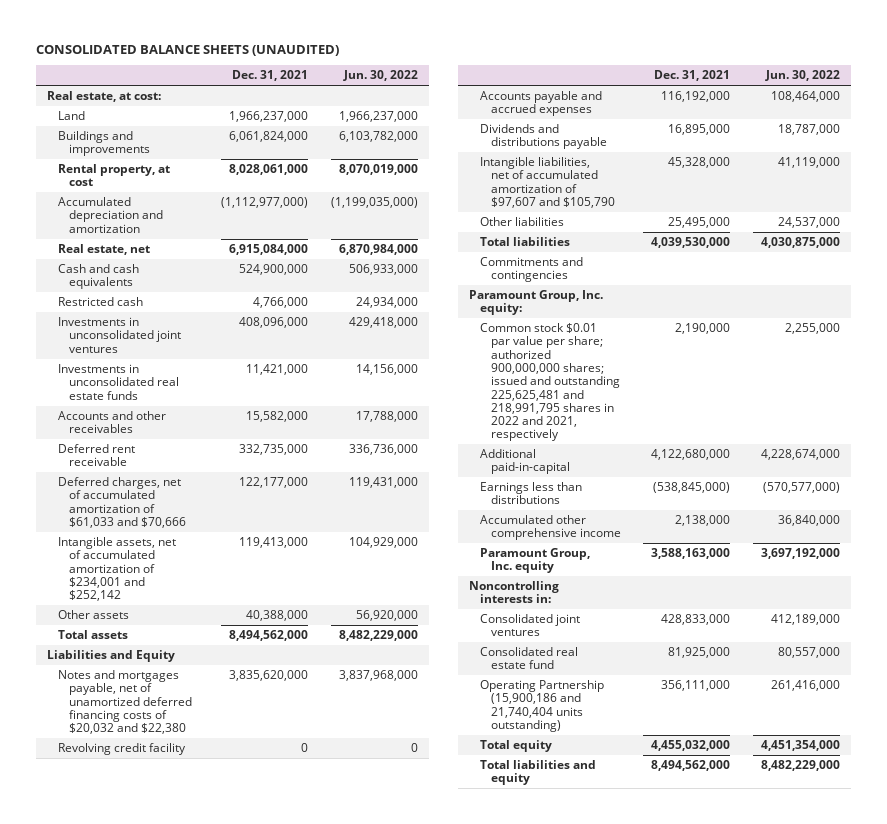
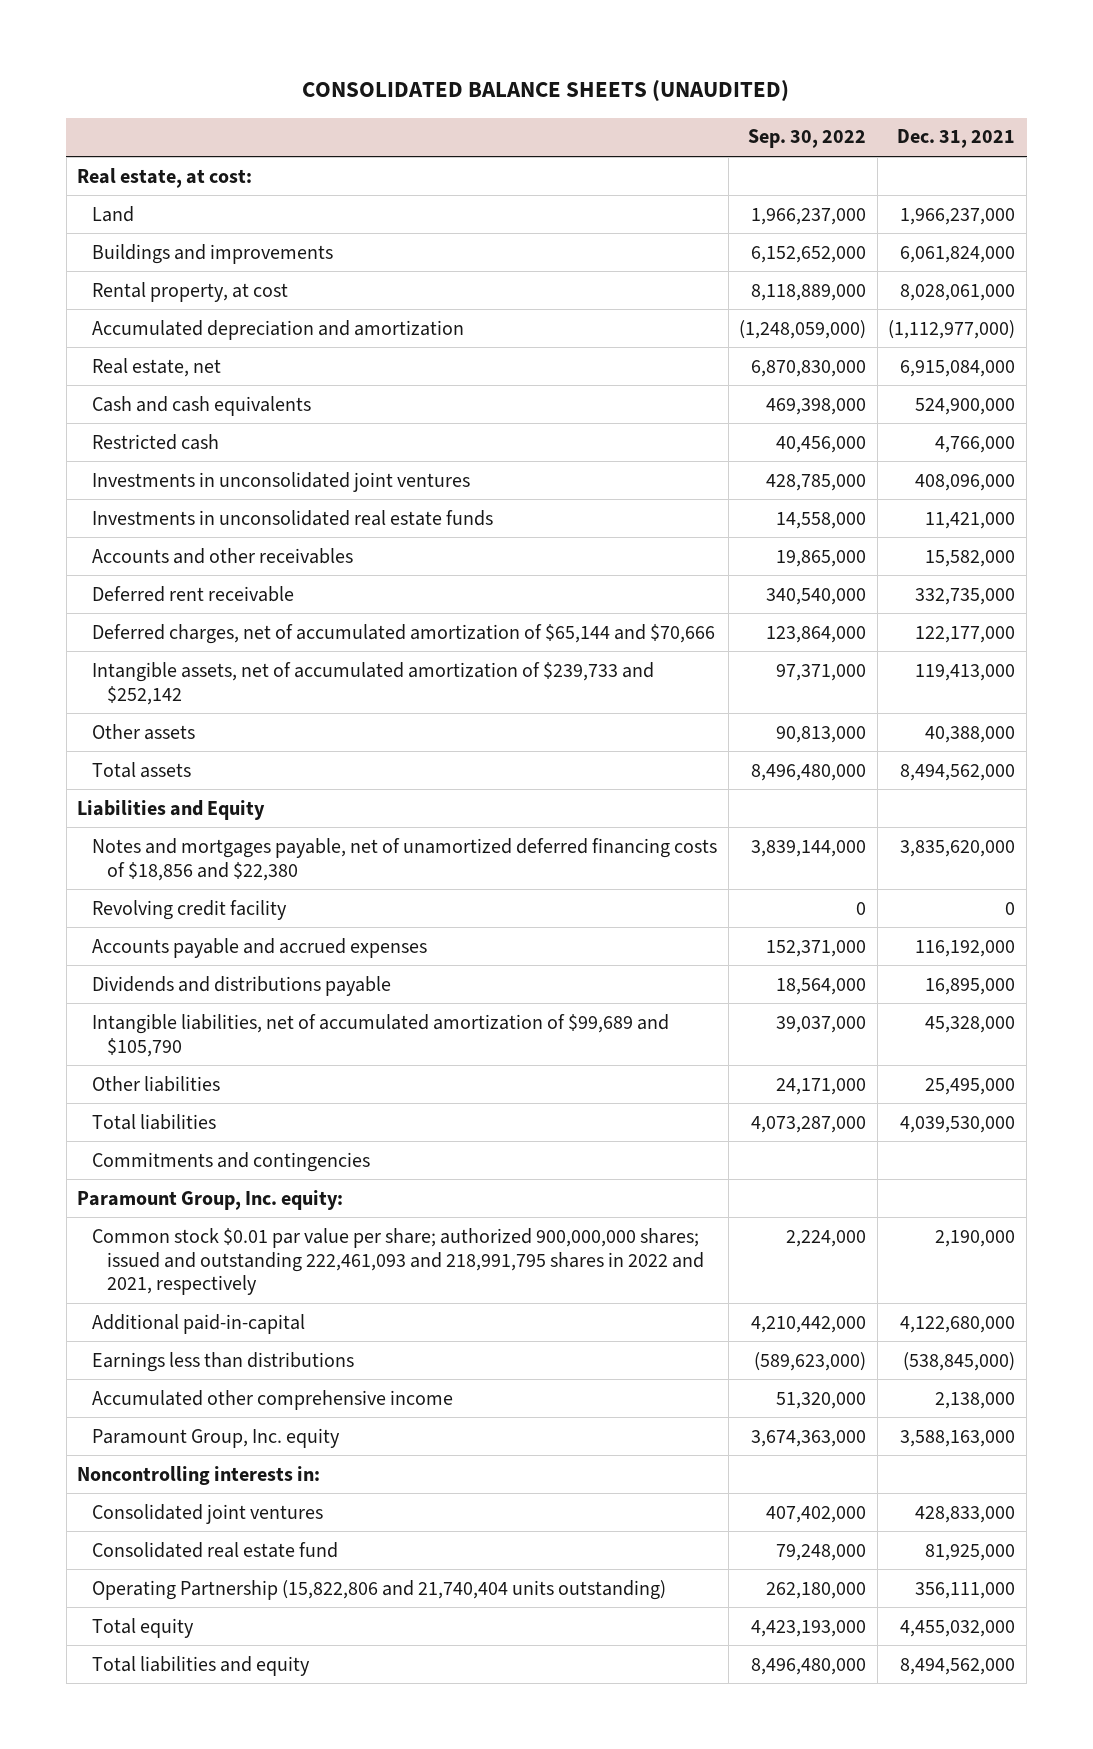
- | Dec. 31, 2021 | Jun. 30, 2022
+ | Sep. 30, 2022 | Dec. 31, 2021
- Deferred charges, net of accumulated amortization of $61,033 and $70,666 | 122,177,000 | 119,431,000
- Intangible assets, net of accumulated amortization of $234,001 and $252,142 | 119,413,000 | 104,929,000
+ Deferred charges, net of accumulated amortization of $65,144 and $70,666 | 123,864,000 | 122,177,000
+ Intangible assets, net of accumulated amortization of $239,733 and $252,142 | 97,371,000 | 119,413,000
- Notes and mortgages payable, net of unamortized deferred financing costs of $20,032 and $22,380 | 3,835,620,000 | 3,837,968,000
+ Notes and mortgages payable, net of unamortized deferred financing costs of $18,856 and $22,380 | 3,839,144,000 | 3,835,620,000
- Intangible liabilities, net of accumulated amortization of $97,607 and $105,790 | 45,328,000 | 41,119,000
+ Intangible liabilities, net of accumulated amortization of $99,689 and $105,790 | 39,037,000 | 45,328,000
- Common stock $0.01 par value per share; authorized 900,000,000 shares; issued and outstanding 225,625,481 and 218,991,795 shares in 2022 and 2021, respectively | 2,190,000 | 2,255,000
+ Common stock $0.01 par value per share; authorized 900,000,000 shares; issued and outstanding 222,461,093 and 218,991,795 shares in 2022 and 2021, respectively | 2,224,000 | 2,190,000
- Operating Partnership (15,900,186 and 21,740,404 units outstanding) | 356,111,000 | 261,416,000
+ Operating Partnership (15,822,806 and 21,740,404 units outstanding) | 262,180,000 | 356,111,000

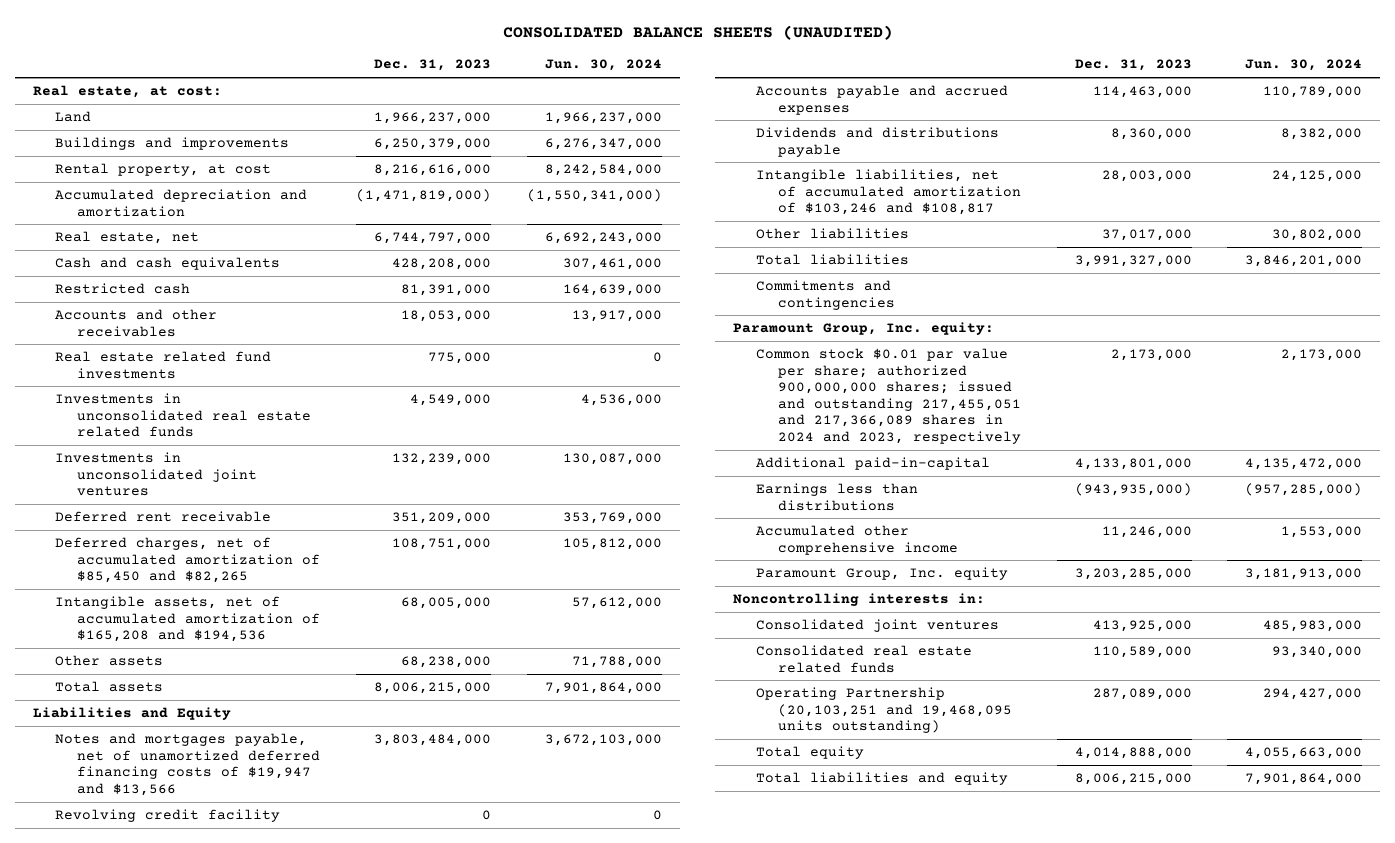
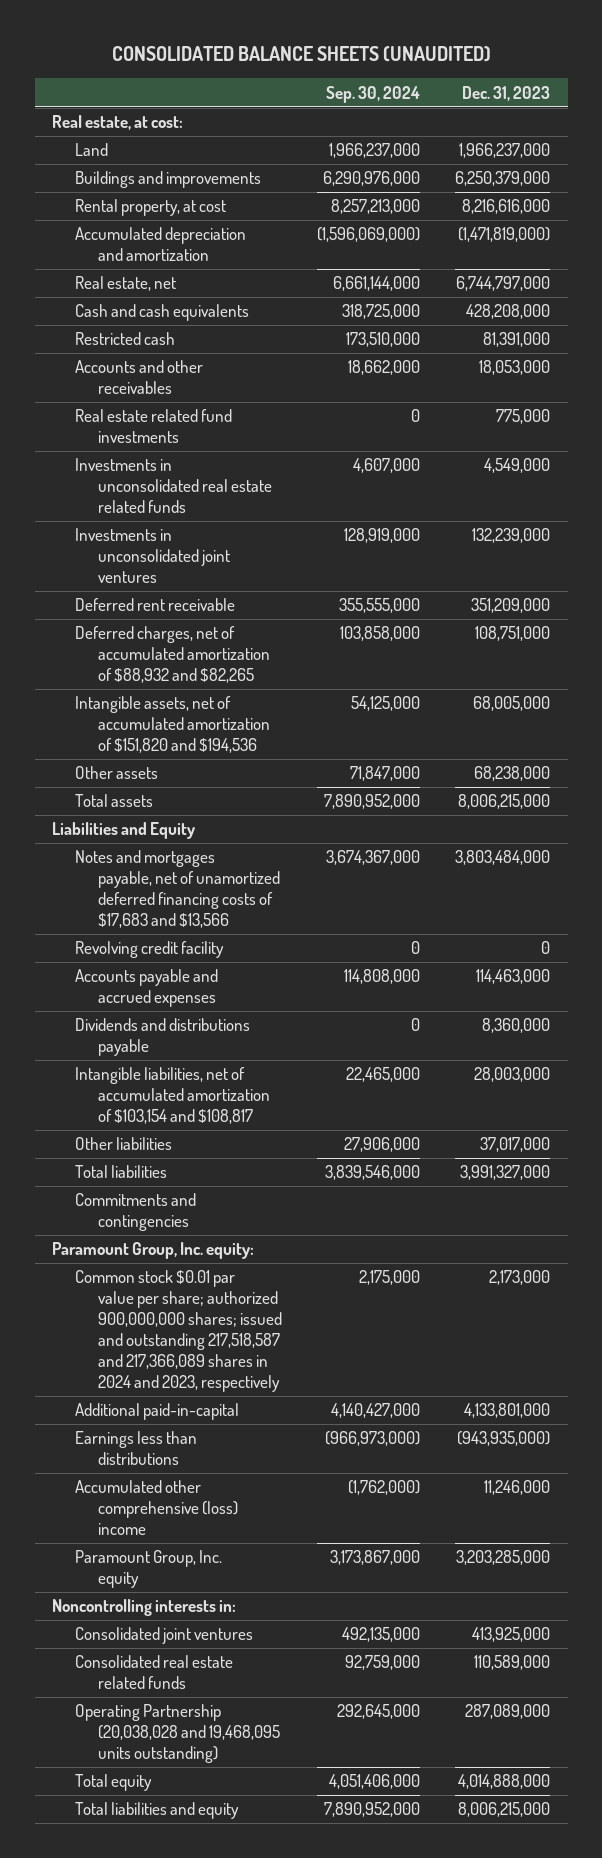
- | Dec. 31, 2023 | Jun. 30, 2024
+ | Sep. 30, 2024 | Dec. 31, 2023
- Deferred charges, net of accumulated amortization of $85,450 and $82,265 | 108,751,000 | 105,812,000
- Intangible assets, net of accumulated amortization of $165,208 and $194,536 | 68,005,000 | 57,612,000
+ Deferred charges, net of accumulated amortization of $88,932 and $82,265 | 103,858,000 | 108,751,000
+ Intangible assets, net of accumulated amortization of $151,820 and $194,536 | 54,125,000 | 68,005,000
- Notes and mortgages payable, net of unamortized deferred financing costs of $19,947 and $13,566 | 3,803,484,000 | 3,672,103,000
+ Notes and mortgages payable, net of unamortized deferred financing costs of $17,683 and $13,566 | 3,674,367,000 | 3,803,484,000
- Intangible liabilities, net of accumulated amortization of $103,246 and $108,817 | 28,003,000 | 24,125,000
+ Intangible liabilities, net of accumulated amortization of $103,154 and $108,817 | 22,465,000 | 28,003,000
- Common stock $0.01 par value per share; authorized 900,000,000 shares; issued and outstanding 217,455,051 and 217,366,089 shares in 2024 and 2023, respectively | 2,173,000 | 2,173,000
+ Common stock $0.01 par value per share; authorized 900,000,000 shares; issued and outstanding 217,518,587 and 217,366,089 shares in 2024 and 2023, respectively | 2,175,000 | 2,173,000
- Accumulated other comprehensive income | 11,246,000 | 1,553,000
+ Accumulated other comprehensive (loss) income | (1,762,000) | 11,246,000
- Operating Partnership (20,103,251 and 19,468,095 units outstanding) | 287,089,000 | 294,427,000
+ Operating Partnership (20,038,028 and 19,468,095 units outstanding) | 292,645,000 | 287,089,000

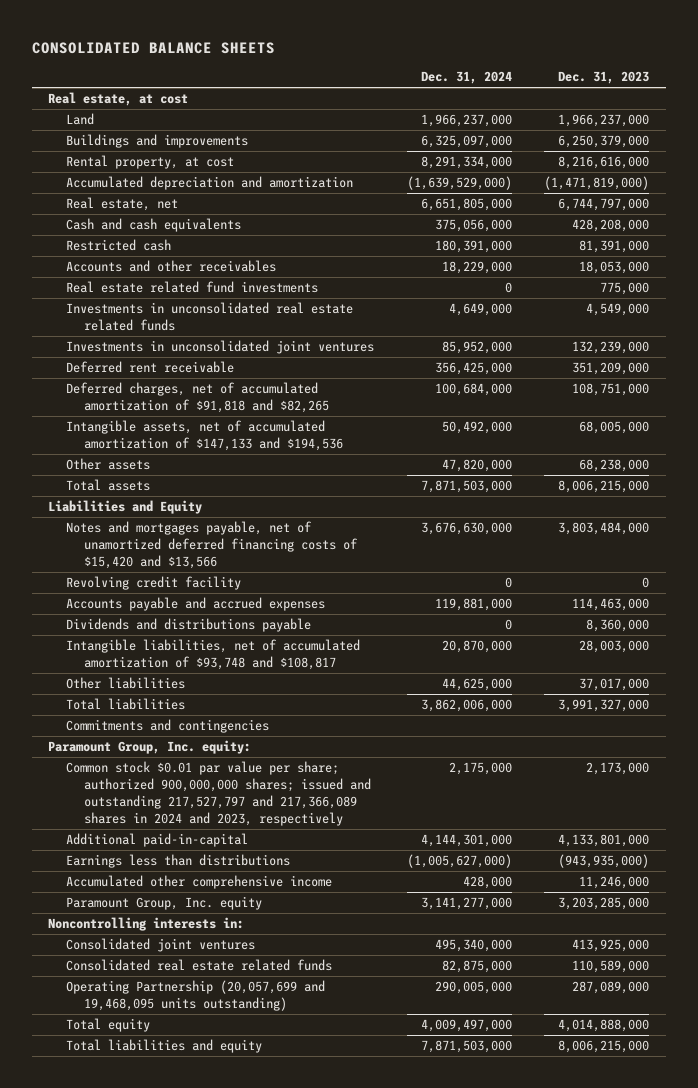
- CONSOLIDATED BALANCE SHEETS (UNAUDITED)
+ CONSOLIDATED BALANCE SHEETS
- | Sep. 30, 2024 | Dec. 31, 2023
+ | Dec. 31, 2024 | Dec. 31, 2023
- Real estate, at cost:
+ Real estate, at cost
- Deferred charges, net of accumulated amortization of $88,932 and $82,265 | 103,858,000 | 108,751,000
- Intangible assets, net of accumulated amortization of $151,820 and $194,536 | 54,125,000 | 68,005,000
+ Deferred charges, net of accumulated amortization of $91,818 and $82,265 | 100,684,000 | 108,751,000
+ Intangible assets, net of accumulated amortization of $147,133 and $194,536 | 50,492,000 | 68,005,000
- Notes and mortgages payable, net of unamortized deferred financing costs of $17,683 and $13,566 | 3,674,367,000 | 3,803,484,000
+ Notes and mortgages payable, net of unamortized deferred financing costs of $15,420 and $13,566 | 3,676,630,000 | 3,803,484,000
- Intangible liabilities, net of accumulated amortization of $103,154 and $108,817 | 22,465,000 | 28,003,000
+ Intangible liabilities, net of accumulated amortization of $93,748 and $108,817 | 20,870,000 | 28,003,000
- Common stock $0.01 par value per share; authorized 900,000,000 shares; issued and outstanding 217,518,587 and 217,366,089 shares in 2024 and 2023, respectively | 2,175,000 | 2,173,000
+ Common stock $0.01 par value per share; authorized 900,000,000 shares; issued and outstanding 217,527,797 and 217,366,089 shares in 2024 and 2023, respectively | 2,175,000 | 2,173,000
- Accumulated other comprehensive (loss) income | (1,762,000) | 11,246,000
+ Accumulated other comprehensive income | 428,000 | 11,246,000
- Operating Partnership (20,038,028 and 19,468,095 units outstanding) | 292,645,000 | 287,089,000
+ Operating Partnership (20,057,699 and 19,468,095 units outstanding) | 290,005,000 | 287,089,000

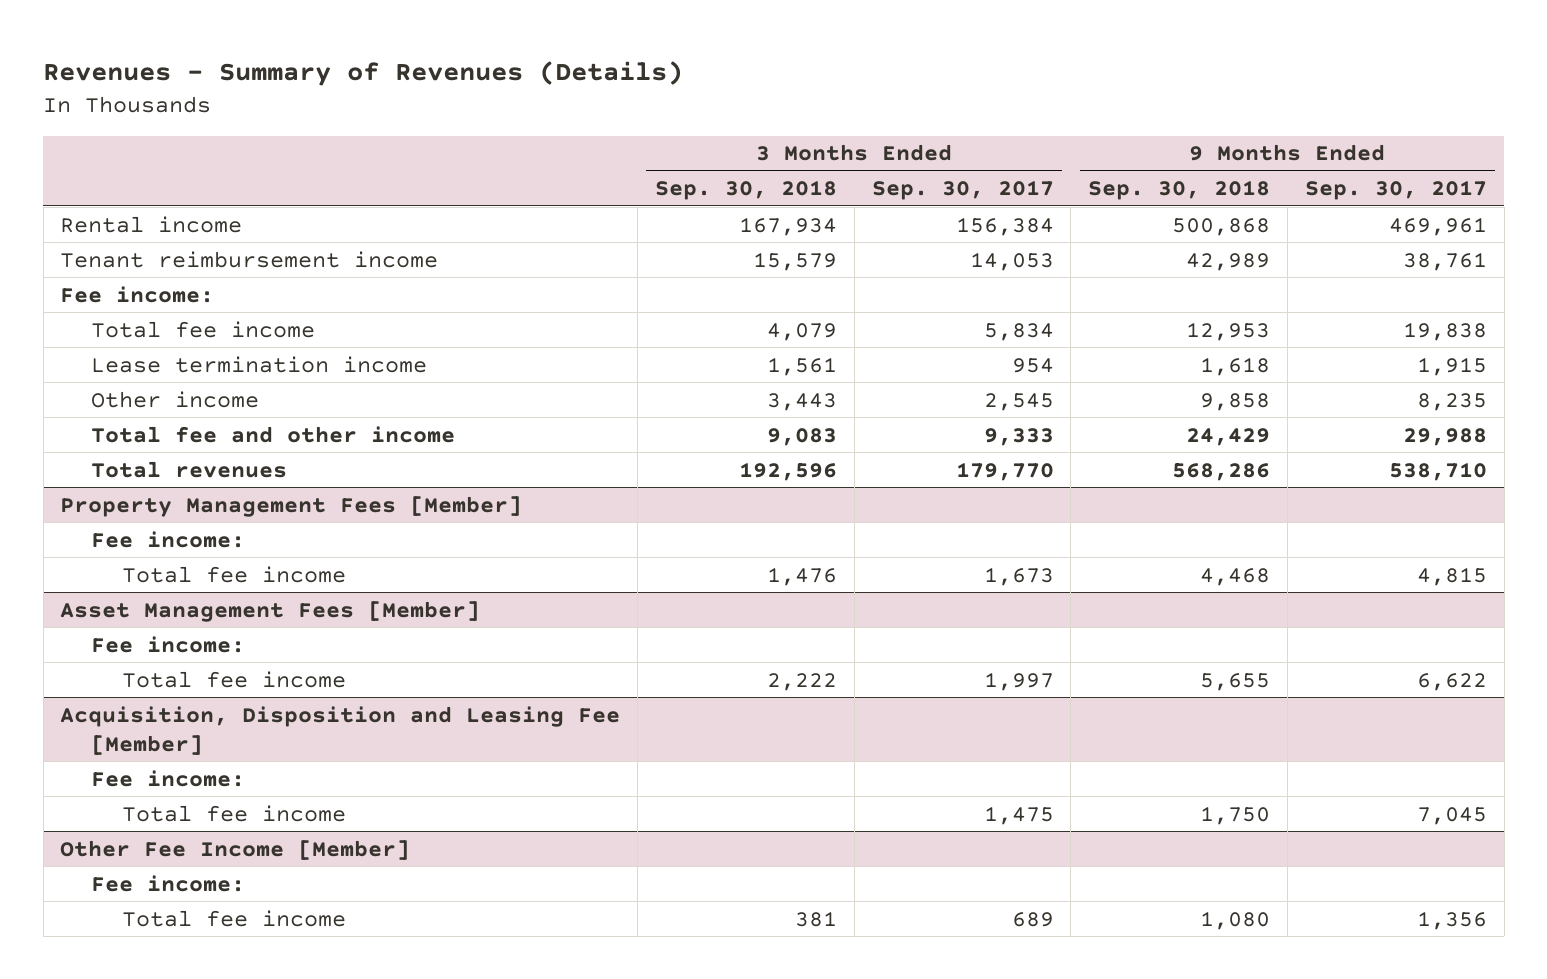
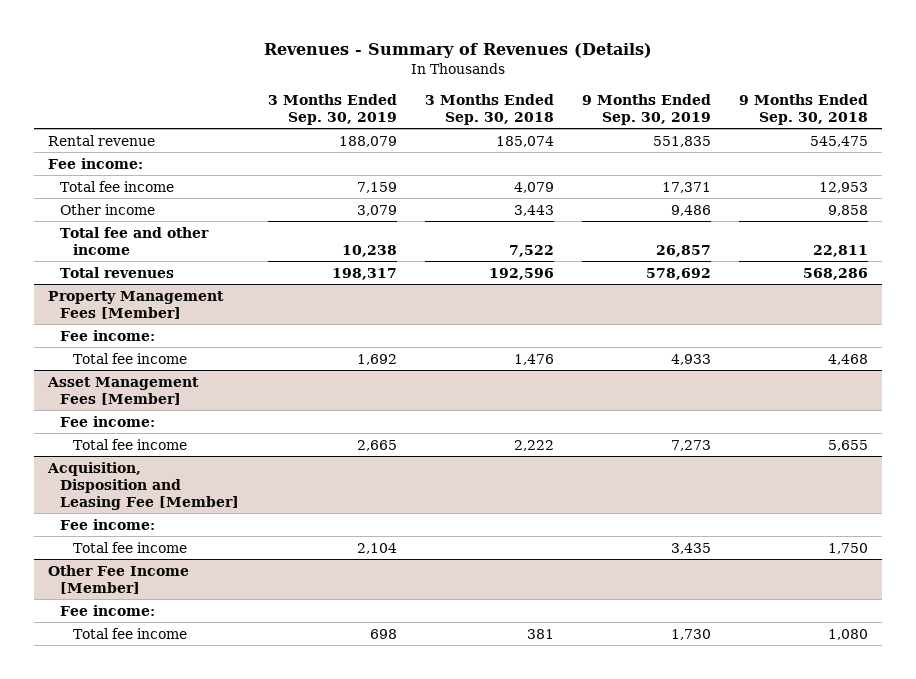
- | 3 Months Ended Sep. 30, 2018 | 3 Months Ended Sep. 30, 2017 | 9 Months Ended Sep. 30, 2018 | 9 Months Ended Sep. 30, 2017
+ | 3 Months Ended Sep. 30, 2019 | 3 Months Ended Sep. 30, 2018 | 9 Months Ended Sep. 30, 2019 | 9 Months Ended Sep. 30, 2018
- Rental income | 167,934 | 156,384 | 500,868 | 469,961
- Tenant reimbursement income | 15,579 | 14,053 | 42,989 | 38,761
+ Rental revenue | 188,079 | 185,074 | 551,835 | 545,475
- Lease termination income | 1,561 | 954 | 1,618 | 1,915
- Total fee and other income | 9,083 | 9,333 | 24,429 | 29,988
+ Total fee and other income | 10,238 | 7,522 | 26,857 | 22,811

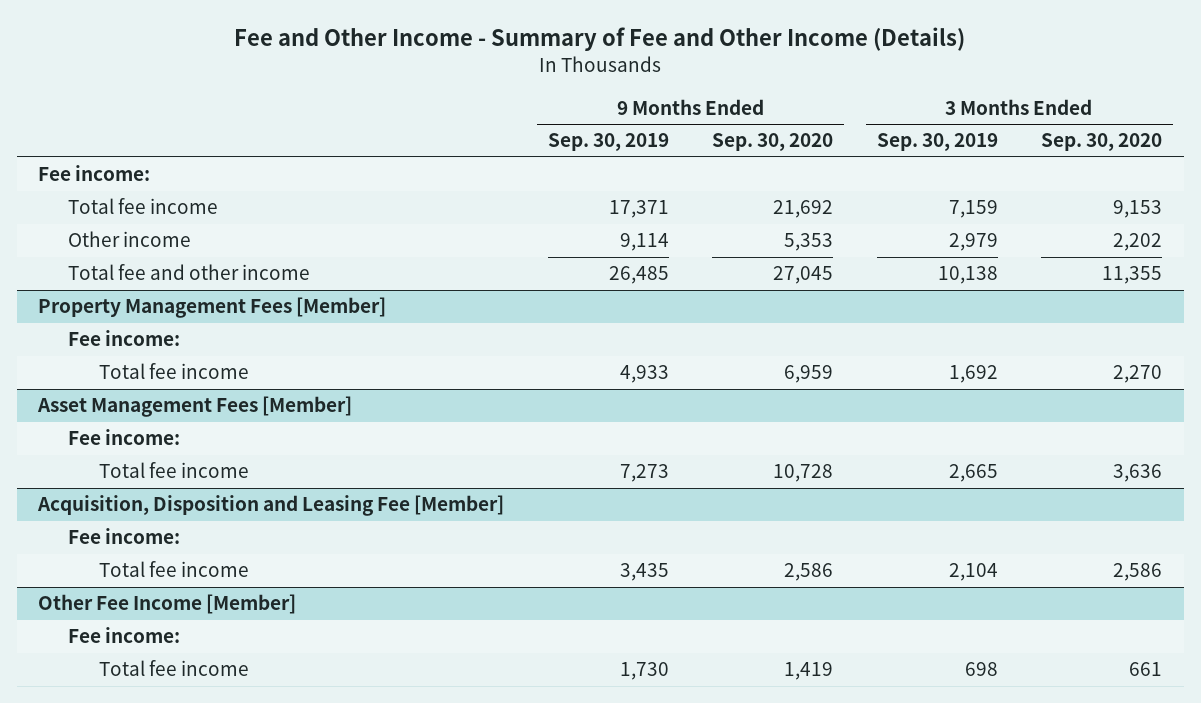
- Revenues - Summary of Revenues (Details)
+ Fee and Other Income - Summary of Fee and Other Income (Details)
- | 3 Months Ended Sep. 30, 2019 | 3 Months Ended Sep. 30, 2018 | 9 Months Ended Sep. 30, 2019 | 9 Months Ended Sep. 30, 2018
+ | 9 Months Ended Sep. 30, 2019 | 9 Months Ended Sep. 30, 2020 | 3 Months Ended Sep. 30, 2019 | 3 Months Ended Sep. 30, 2020
- Rental revenue | 188,079 | 185,074 | 551,835 | 545,475
- Other income | 3,079 | 3,443 | 9,486 | 9,858
- Total fee and other income | 10,238 | 7,522 | 26,857 | 22,811
- Total revenues | 198,317 | 192,596 | 578,692 | 568,286
+ Other income | 9,114 | 5,353 | 2,979 | 2,202
+ Total fee and other income | 26,485 | 27,045 | 10,138 | 11,355

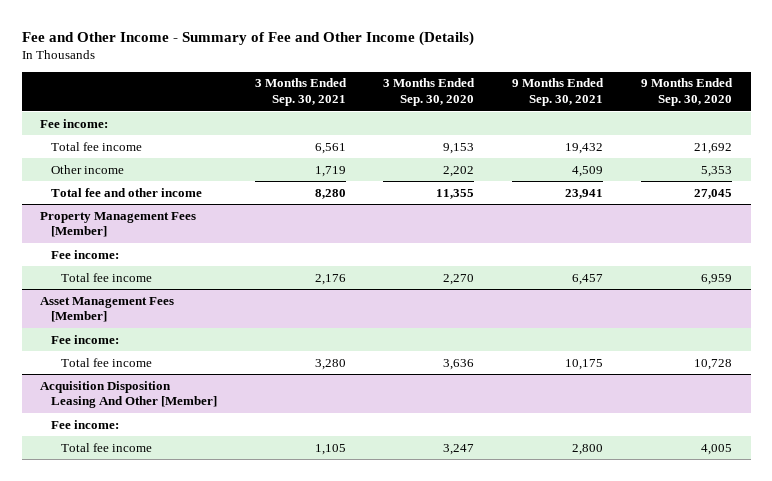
- | 9 Months Ended Sep. 30, 2019 | 9 Months Ended Sep. 30, 2020 | 3 Months Ended Sep. 30, 2019 | 3 Months Ended Sep. 30, 2020
+ | 3 Months Ended Sep. 30, 2021 | 3 Months Ended Sep. 30, 2020 | 9 Months Ended Sep. 30, 2021 | 9 Months Ended Sep. 30, 2020
- Acquisition, Disposition and Leasing Fee [Member]
- Fee income:
- Total fee income | 3,435 | 2,586 | 2,104 | 2,586
- Other Fee Income [Member]
+ Acquisition Disposition Leasing And Other [Member]
- Total fee income | 1,730 | 1,419 | 698 | 661
+ Total fee income | 1,105 | 3,247 | 2,800 | 4,005

